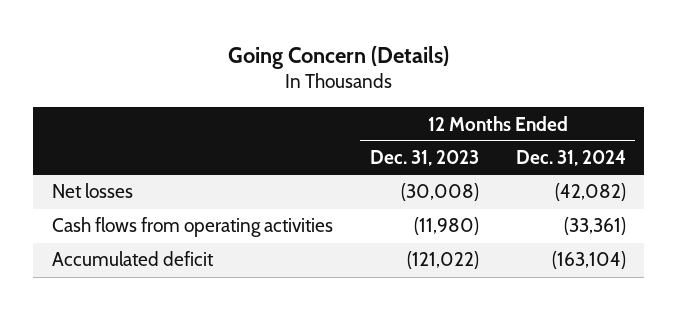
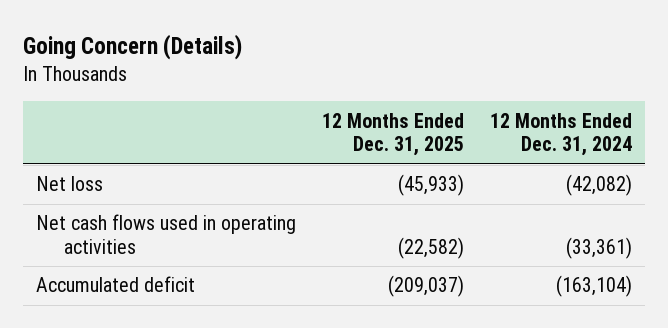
- | 12 Months Ended Dec. 31, 2023 | 12 Months Ended Dec. 31, 2024
+ | 12 Months Ended Dec. 31, 2025 | 12 Months Ended Dec. 31, 2024
- Net losses | (30,008) | (42,082)
- Cash flows from operating activities | (11,980) | (33,361)
+ Net loss | (45,933) | (42,082)
+ Net cash flows used in operating activities | (22,582) | (33,361)

